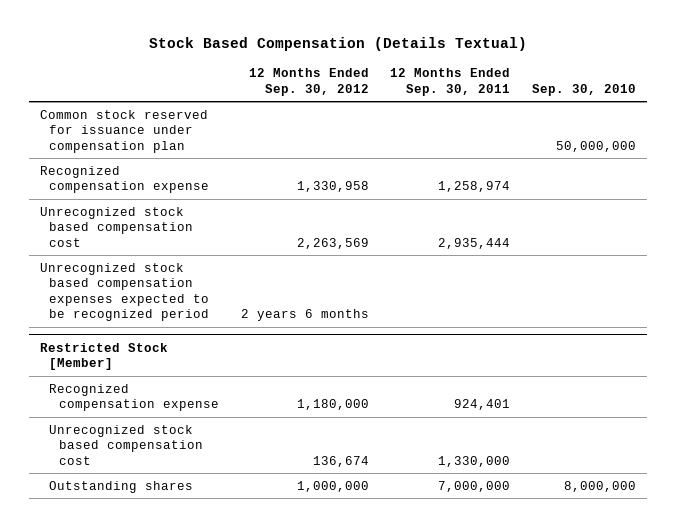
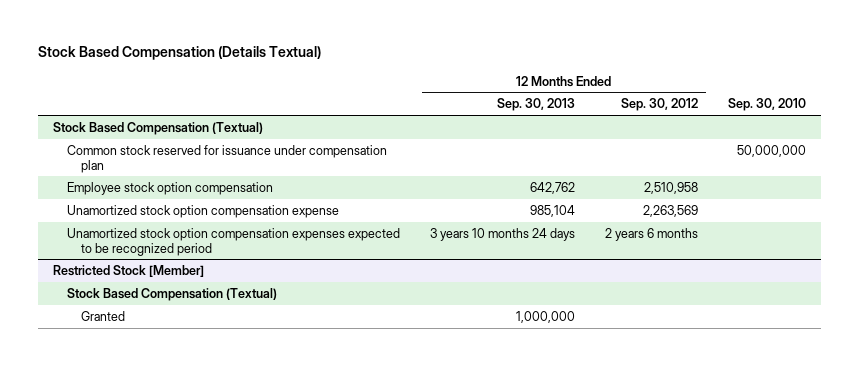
- | 12 Months Ended Sep. 30, 2012 | 12 Months Ended Sep. 30, 2011 | Sep. 30, 2010
+ | 12 Months Ended Sep. 30, 2013 | 12 Months Ended Sep. 30, 2012 | Sep. 30, 2010
+ Stock Based Compensation (Textual)
- Recognized compensation expense | 1,330,958 | 1,258,974 |
- Unrecognized stock based compensation cost | 2,263,569 | 2,935,444 |
- Unrecognized stock based compensation expenses expected to be recognized period | 2 years 6 months | |
+ Employee stock option compensation | 642,762 | 2,510,958 |
+ Unamortized stock option compensation expense | 985,104 | 2,263,569 |
+ Unamortized stock option compensation expenses expected to be recognized period | 3 years 10 months 24 days | 2 years 6 months |
@ Restricted Stock [Member]
- Recognized compensation expense | 1,180,000 | 924,401 |
- Unrecognized stock based compensation cost | 136,674 | 1,330,000 |
- Outstanding shares | 1,000,000 | 7,000,000 | 8,000,000
+ Stock Based Compensation (Textual)
+ Granted | 1,000,000 | |

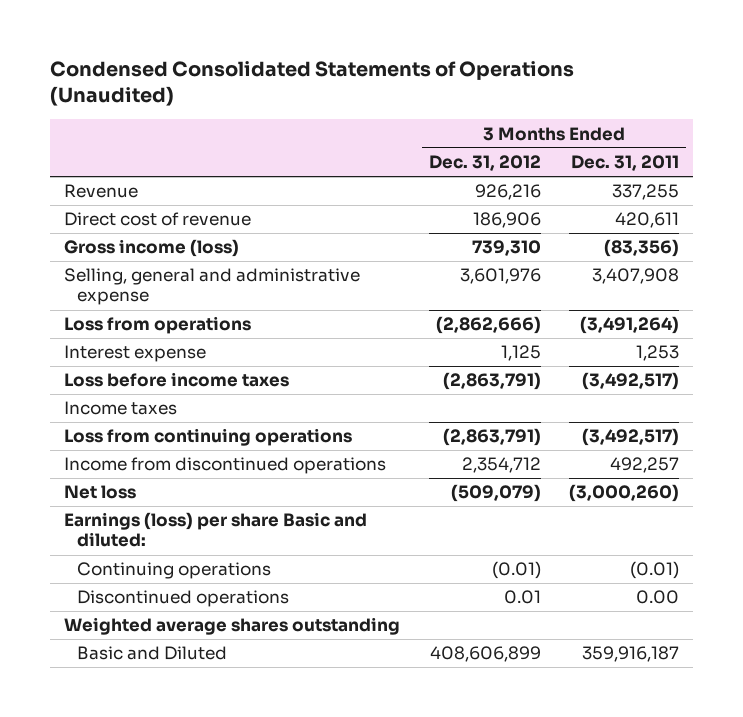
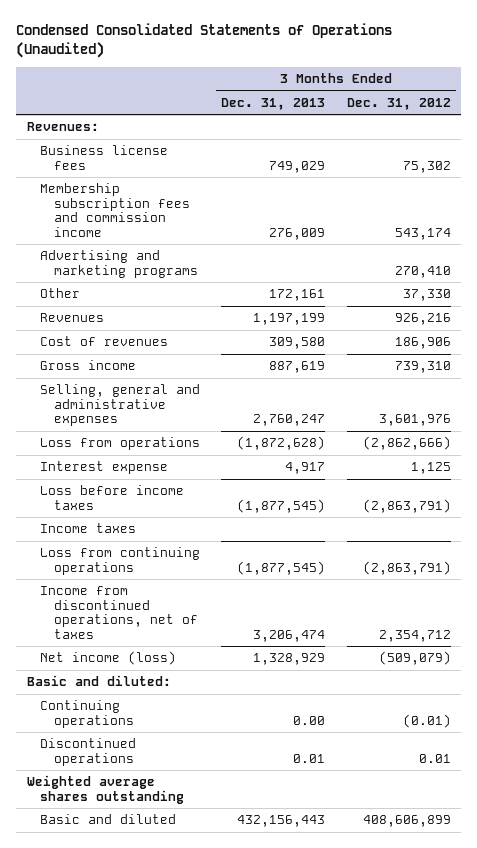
- | 3 Months Ended Dec. 31, 2012 | 3 Months Ended Dec. 31, 2011
+ | 3 Months Ended Dec. 31, 2013 | 3 Months Ended Dec. 31, 2012
- Revenue | 926,216 | 337,255
- Direct cost of revenue | 186,906 | 420,611
- Gross income (loss) | 739,310 | (83,356)
- Selling, general and administrative expense | 3,601,976 | 3,407,908
+ Revenues:
+ Business license fees | 749,029 | 75,302
+ Membership subscription fees and commission income | 276,009 | 543,174
+ Advertising and marketing programs | | 270,410
+ Other | 172,161 | 37,330
+ Revenues | 1,197,199 | 926,216
+ Cost of revenues | 309,580 | 186,906
+ Gross income | 887,619 | 739,310
+ Selling, general and administrative expenses | 2,760,247 | 3,601,976
- Income from discontinued operations | 2,354,712 | 492,257
- Net loss | (509,079) | (3,000,260)
- Earnings (loss) per share Basic and diluted:
+ Income from discontinued operations, net of taxes | 3,206,474 | 2,354,712
+ Net income (loss) | 1,328,929 | (509,079)
+ Basic and diluted:
- Basic and Diluted | 408,606,899 | 359,916,187
+ Basic and diluted | 432,156,443 | 408,606,899

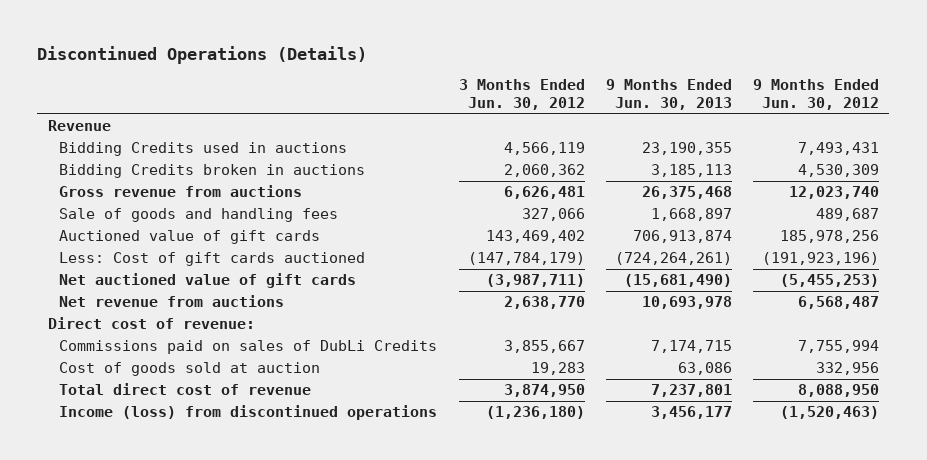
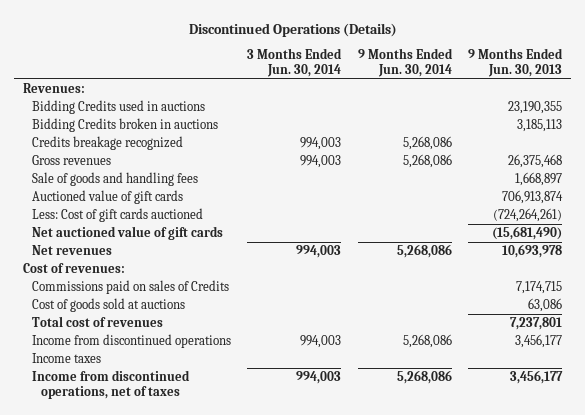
- | 3 Months Ended Jun. 30, 2012 | 9 Months Ended Jun. 30, 2013 | 9 Months Ended Jun. 30, 2012
+ | 3 Months Ended Jun. 30, 2014 | 9 Months Ended Jun. 30, 2014 | 9 Months Ended Jun. 30, 2013
- Revenue
+ Revenues:
- Gross revenue from auctions | 6,626,481 | 26,375,468 | 12,023,740
+ Credits breakage recognized | 994,003 | 5,268,086 |
+ Gross revenues | 994,003 | 5,268,086 | 26,375,468
- Net revenue from auctions | 2,638,770 | 10,693,978 | 6,568,487
- Direct cost of revenue:
- Commissions paid on sales of DubLi Credits | 3,855,667 | 7,174,715 | 7,755,994
- Cost of goods sold at auction | 19,283 | 63,086 | 332,956
- Total direct cost of revenue | 3,874,950 | 7,237,801 | 8,088,950
- Income (loss) from discontinued operations | (1,236,180) | 3,456,177 | (1,520,463)
+ Net revenues | 994,003 | 5,268,086 | 10,693,978
+ Cost of revenues:
+ Commissions paid on sales of Credits | | | 7,174,715
+ Cost of goods sold at auctions | | | 63,086
+ Total cost of revenues | | | 7,237,801
+ Income from discontinued operations | 994,003 | 5,268,086 | 3,456,177
+ Income taxes
+ Income from discontinued operations, net of taxes | 994,003 | 5,268,086 | 3,456,177

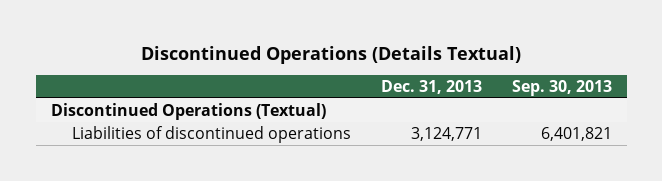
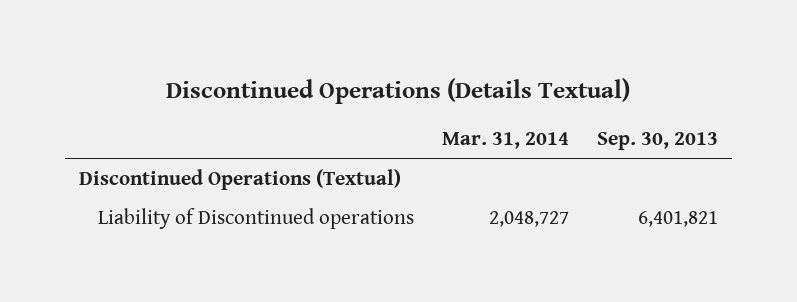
- | Dec. 31, 2013 | Sep. 30, 2013
+ | Mar. 31, 2014 | Sep. 30, 2013
- Liabilities of discontinued operations | 3,124,771 | 6,401,821
+ Liability of Discontinued operations | 2,048,727 | 6,401,821

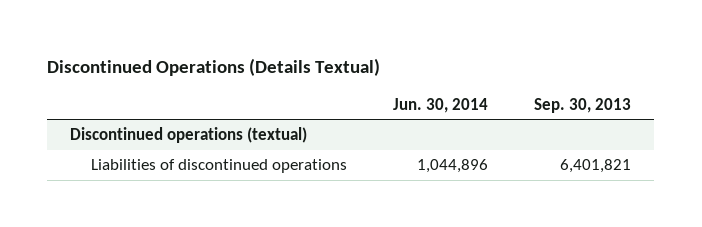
- | Mar. 31, 2014 | Sep. 30, 2013
+ | Jun. 30, 2014 | Sep. 30, 2013
- Discontinued Operations (Textual)
- Liability of Discontinued operations | 2,048,727 | 6,401,821
+ Discontinued operations (textual)
+ Liabilities of discontinued operations | 1,044,896 | 6,401,821

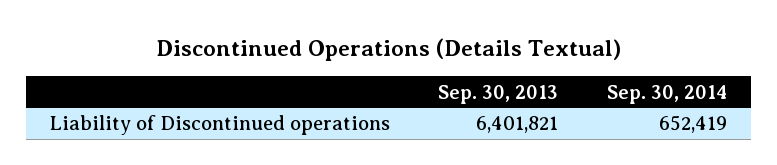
- | Jun. 30, 2014 | Sep. 30, 2013
+ | Sep. 30, 2013 | Sep. 30, 2014
- Discontinued operations (textual)
- Liabilities of discontinued operations | 1,044,896 | 6,401,821
+ Liability of Discontinued operations | 6,401,821 | 652,419

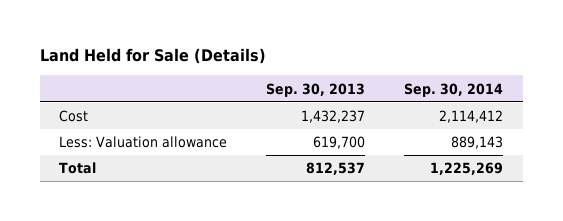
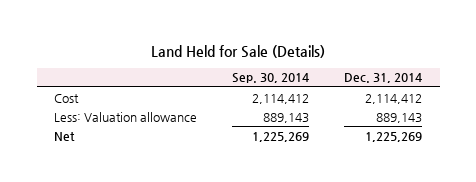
- | Sep. 30, 2013 | Sep. 30, 2014
+ | Sep. 30, 2014 | Dec. 31, 2014
- Total | 812,537 | 1,225,269
+ Net | 1,225,269 | 1,225,269

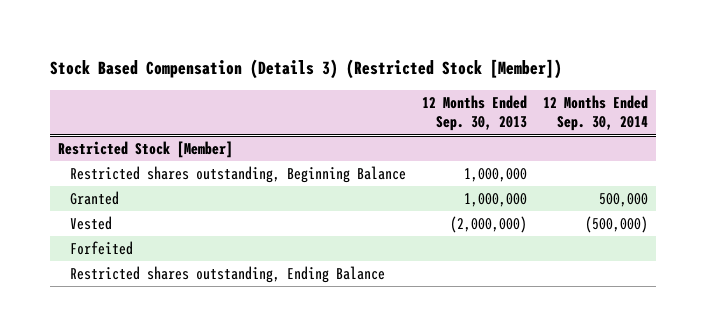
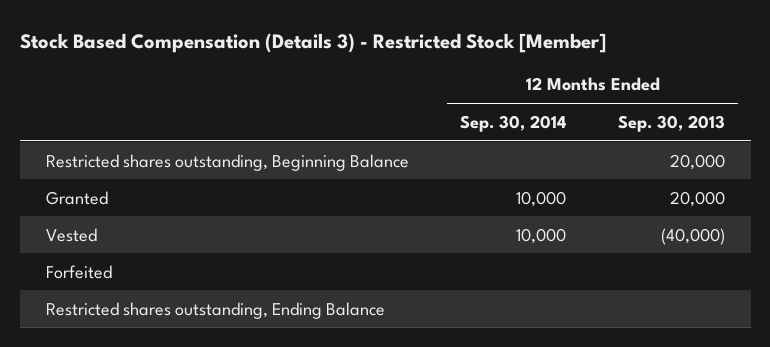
- Stock Based Compensation (Details 3) (Restricted Stock [Member])
+ Stock Based Compensation (Details 3) - Restricted Stock [Member]
- | 12 Months Ended Sep. 30, 2013 | 12 Months Ended Sep. 30, 2014
+ | 12 Months Ended Sep. 30, 2014 | 12 Months Ended Sep. 30, 2013
- Restricted Stock [Member]
- Restricted shares outstanding, Beginning Balance | 1,000,000 |
- Granted | 1,000,000 | 500,000
- Vested | (2,000,000) | (500,000)
+ Restricted shares outstanding, Beginning Balance | | 20,000
+ Granted | 10,000 | 20,000
+ Vested | 10,000 | (40,000)

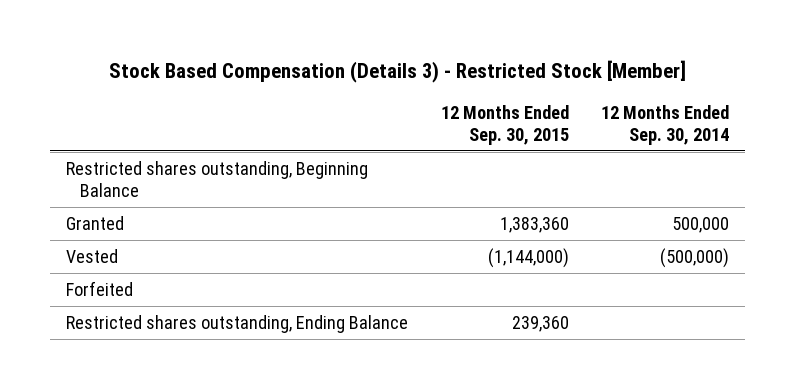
- | 12 Months Ended Sep. 30, 2014 | 12 Months Ended Sep. 30, 2013
+ | 12 Months Ended Sep. 30, 2015 | 12 Months Ended Sep. 30, 2014
- Granted | 10,000 | 20,000
- Vested | 10,000 | (40,000)
+ Granted | 1,383,360 | 500,000
+ Vested | (1,144,000) | (500,000)

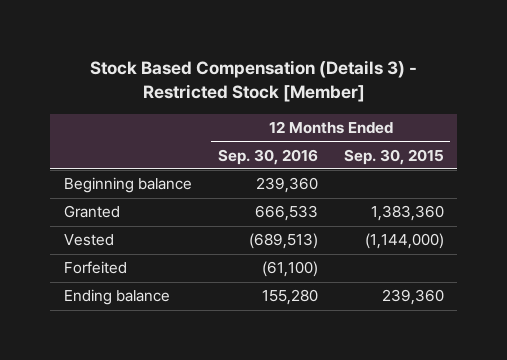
- | 12 Months Ended Sep. 30, 2015 | 12 Months Ended Sep. 30, 2014
+ | 12 Months Ended Sep. 30, 2016 | 12 Months Ended Sep. 30, 2015
- Restricted shares outstanding, Beginning Balance
+ Beginning balance | 239,360 |
- Restricted shares outstanding, Ending Balance | 239,360 |
+ Ending balance | 155,280 | 239,360

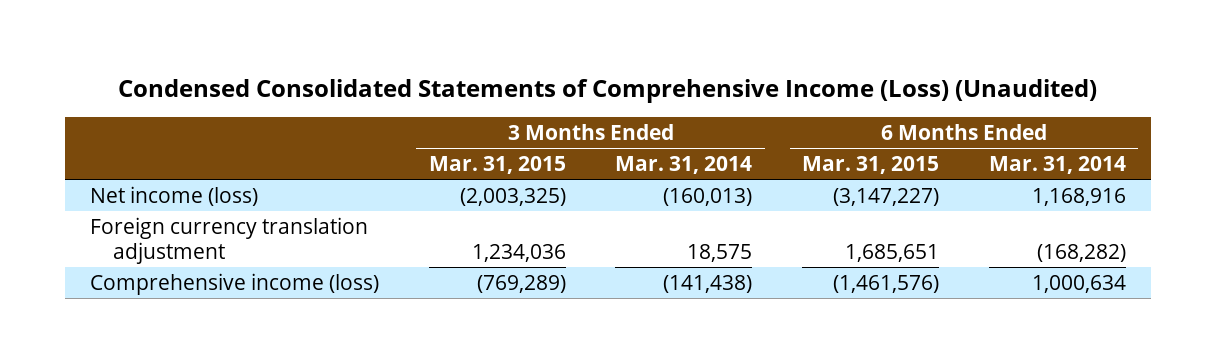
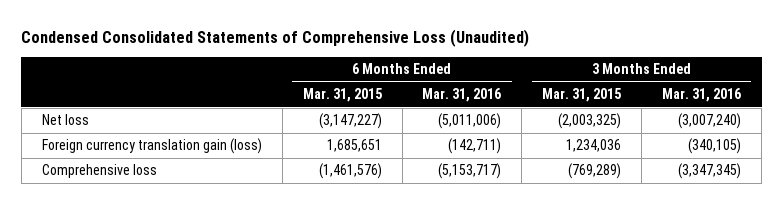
- Condensed Consolidated Statements of Comprehensive Income (Loss) (Unaudited)
+ Condensed Consolidated Statements of Comprehensive Loss (Unaudited)
- | 3 Months Ended Mar. 31, 2015 | 3 Months Ended Mar. 31, 2014 | 6 Months Ended Mar. 31, 2015 | 6 Months Ended Mar. 31, 2014
+ | 6 Months Ended Mar. 31, 2015 | 6 Months Ended Mar. 31, 2016 | 3 Months Ended Mar. 31, 2015 | 3 Months Ended Mar. 31, 2016
- Net income (loss) | (2,003,325) | (160,013) | (3,147,227) | 1,168,916
- Foreign currency translation adjustment | 1,234,036 | 18,575 | 1,685,651 | (168,282)
- Comprehensive income (loss) | (769,289) | (141,438) | (1,461,576) | 1,000,634
+ Net loss | (3,147,227) | (5,011,006) | (2,003,325) | (3,007,240)
+ Foreign currency translation gain (loss) | 1,685,651 | (142,711) | 1,234,036 | (340,105)
+ Comprehensive loss | (1,461,576) | (5,153,717) | (769,289) | (3,347,345)

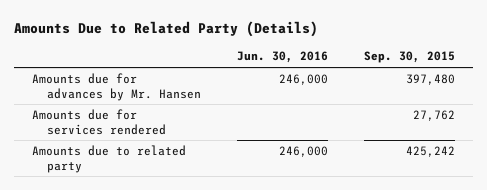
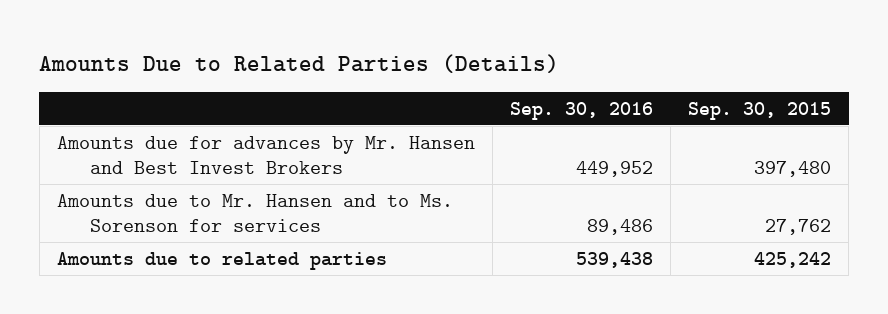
- Amounts Due to Related Party (Details)
+ Amounts Due to Related Parties (Details)
- | Jun. 30, 2016 | Sep. 30, 2015
+ | Sep. 30, 2016 | Sep. 30, 2015
- Amounts due for advances by Mr. Hansen | 246,000 | 397,480
- Amounts due for services rendered | | 27,762
- Amounts due to related party | 246,000 | 425,242
+ Amounts due for advances by Mr. Hansen and Best Invest Brokers | 449,952 | 397,480
+ Amounts due to Mr. Hansen and to Ms. Sorenson for services | 89,486 | 27,762
+ Amounts due to related parties | 539,438 | 425,242

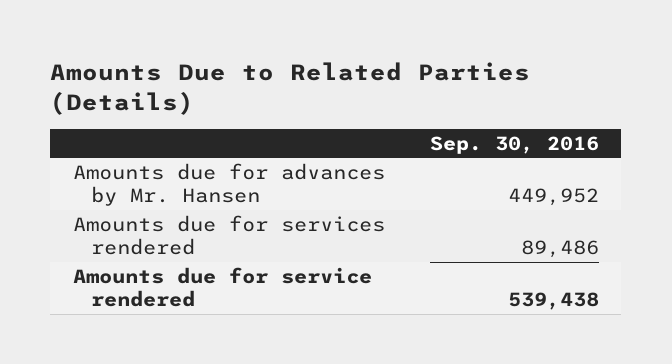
- | Sep. 30, 2016 | Sep. 30, 2015
+ | Sep. 30, 2016
- Amounts due for advances by Mr. Hansen and Best Invest Brokers | 449,952 | 397,480
- Amounts due to Mr. Hansen and to Ms. Sorenson for services | 89,486 | 27,762
- Amounts due to related parties | 539,438 | 425,242
+ Amounts due for advances by Mr. Hansen | 449,952
+ Amounts due for services rendered | 89,486
+ Amounts due for service rendered | 539,438

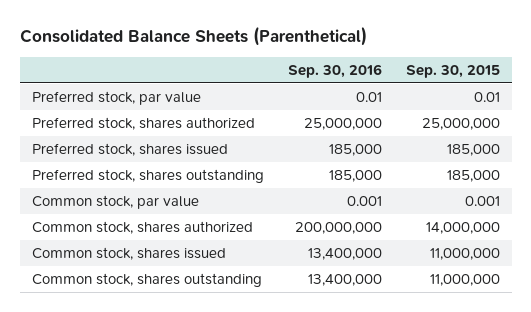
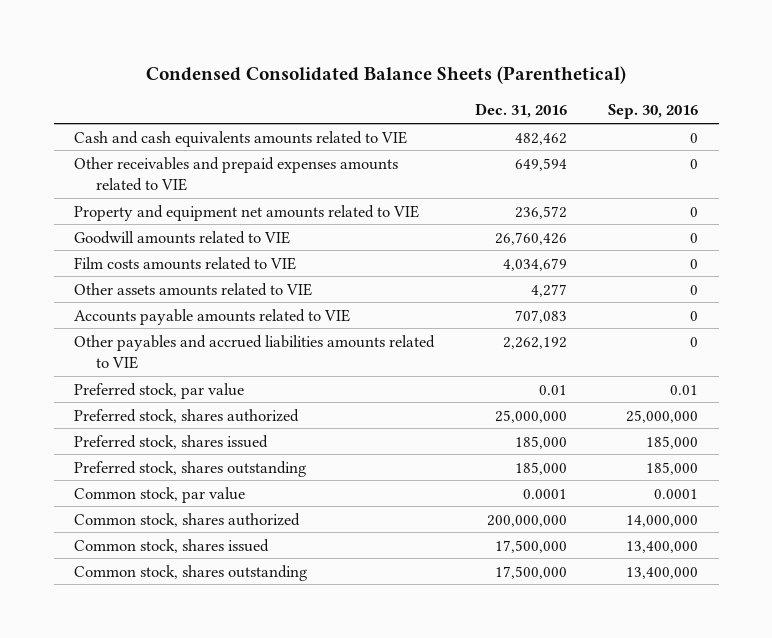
- Consolidated Balance Sheets (Parenthetical)
+ Condensed Consolidated Balance Sheets (Parenthetical)
- | Sep. 30, 2016 | Sep. 30, 2015
+ | Dec. 31, 2016 | Sep. 30, 2016
+ Cash and cash equivalents amounts related to VIE | 482,462 | 0
+ Other receivables and prepaid expenses amounts related to VIE | 649,594 | 0
+ Property and equipment net amounts related to VIE | 236,572 | 0
+ Goodwill amounts related to VIE | 26,760,426 | 0
+ Film costs amounts related to VIE | 4,034,679 | 0
+ Other assets amounts related to VIE | 4,277 | 0
+ Accounts payable amounts related to VIE | 707,083 | 0
+ Other payables and accrued liabilities amounts related to VIE | 2,262,192 | 0
- Common stock, par value | 0.001 | 0.001
- Common stock, shares authorized | 200,000,000 | 14,000,000
+ Common stock, par value | 0.0001 | 0.0001
+ Common stock, shares authorized | 200,000,000 | 14,000,000

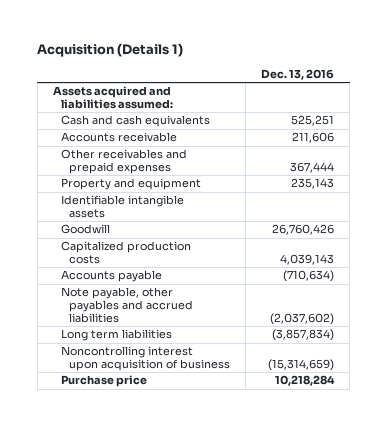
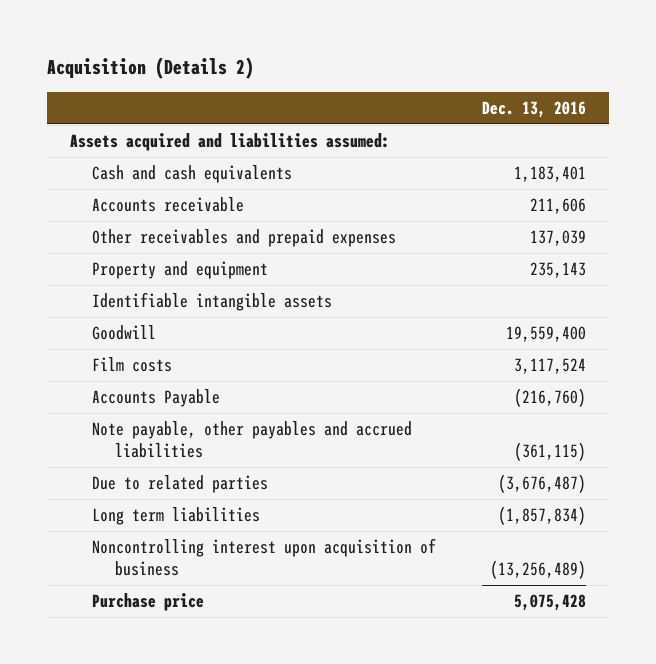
- Acquisition (Details 1)
+ Acquisition (Details 2)
- Cash and cash equivalents | 525,251
+ Cash and cash equivalents | 1,183,401
- Other receivables and prepaid expenses | 367,444
+ Other receivables and prepaid expenses | 137,039
- Goodwill | 26,760,426
- Capitalized production costs | 4,039,143
- Accounts payable | (710,634)
- Note payable, other payables and accrued liabilities | (2,037,602)
- Long term liabilities | (3,857,834)
- Noncontrolling interest upon acquisition of business | (15,314,659)
- Purchase price | 10,218,284
+ Goodwill | 19,559,400
+ Film costs | 3,117,524
+ Accounts Payable | (216,760)
+ Note payable, other payables and accrued liabilities | (361,115)
+ Due to related parties | (3,676,487)
+ Long term liabilities | (1,857,834)
+ Noncontrolling interest upon acquisition of business | (13,256,489)
+ Purchase price | 5,075,428

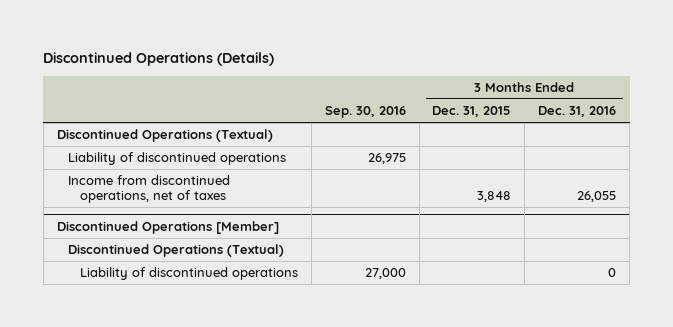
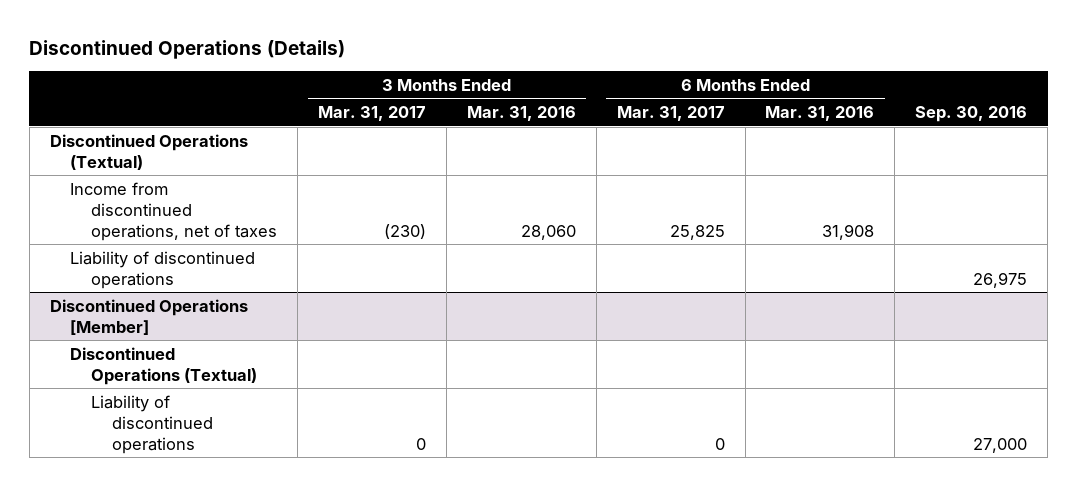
- | Sep. 30, 2016 | 3 Months Ended Dec. 31, 2015 | 3 Months Ended Dec. 31, 2016
+ | 3 Months Ended Mar. 31, 2017 | 3 Months Ended Mar. 31, 2016 | 6 Months Ended Mar. 31, 2017 | 6 Months Ended Mar. 31, 2016 | Sep. 30, 2016
moved down: Liability of discontinued operations | | | | | 26,975

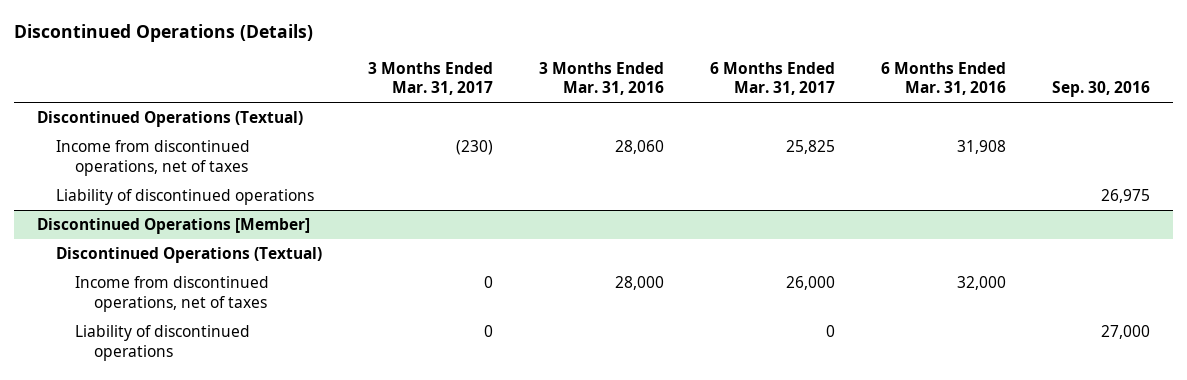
@ Discontinued Operations [Member]
+ Income from discontinued operations, net of taxes | 0 | 28,000 | 26,000 | 32,000 |

